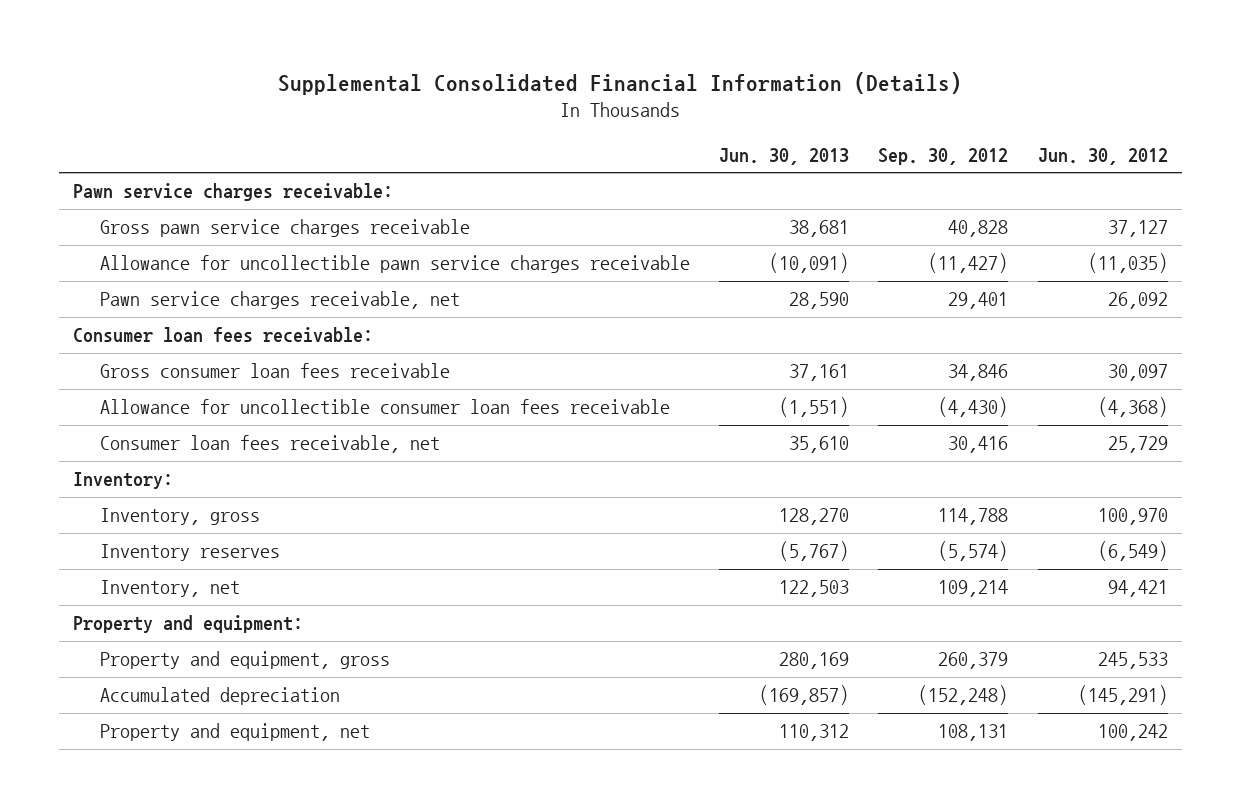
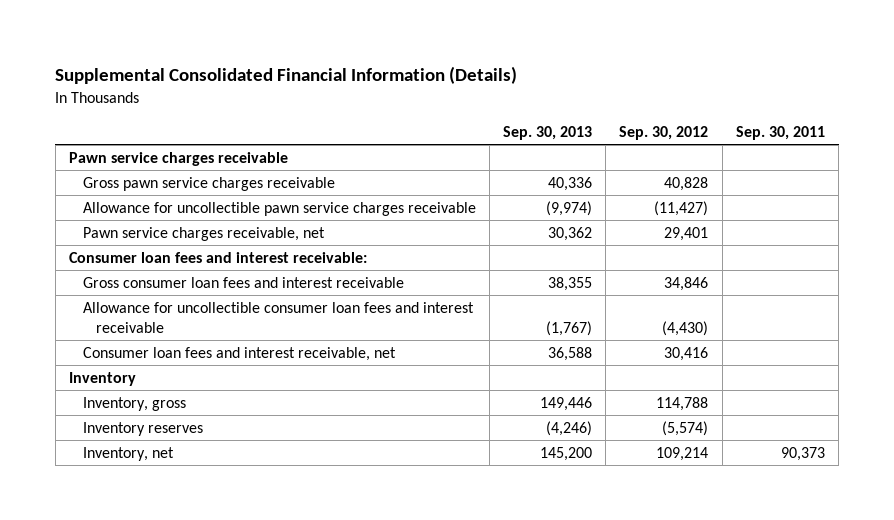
- | Jun. 30, 2013 | Sep. 30, 2012 | Jun. 30, 2012
+ | Sep. 30, 2013 | Sep. 30, 2012 | Sep. 30, 2011
- Pawn service charges receivable:
+ Pawn service charges receivable
- Consumer loan fees receivable:
- Gross consumer loan fees receivable | 37,161 | 34,846 | 30,097
- Allowance for uncollectible consumer loan fees receivable | (1,551) | (4,430) | (4,368)
- Consumer loan fees receivable, net | 35,610 | 30,416 | 25,729
- Inventory:
+ Consumer loan fees and interest receivable:
+ Gross consumer loan fees and interest receivable | 38,355 | 34,846 |
+ Allowance for uncollectible consumer loan fees and interest receivable | (1,767) | (4,430) |
+ Consumer loan fees and interest receivable, net | 36,588 | 30,416 |
+ Inventory
- Property and equipment:
- Property and equipment, gross | 280,169 | 260,379 | 245,533
- Accumulated depreciation | (169,857) | (152,248) | (145,291)
- Property and equipment, net | 110,312 | 108,131 | 100,242

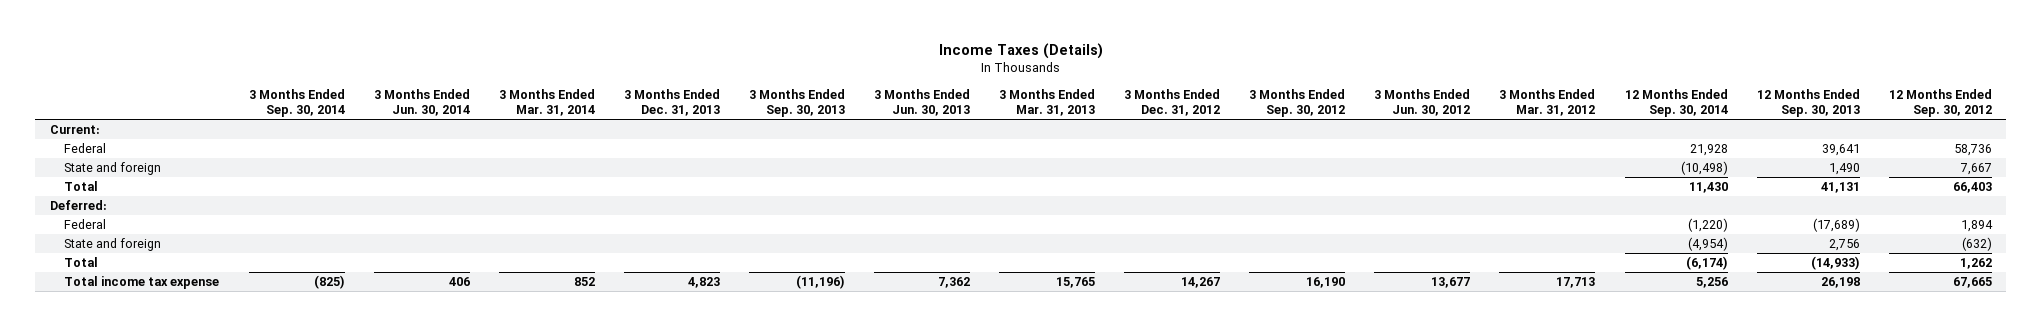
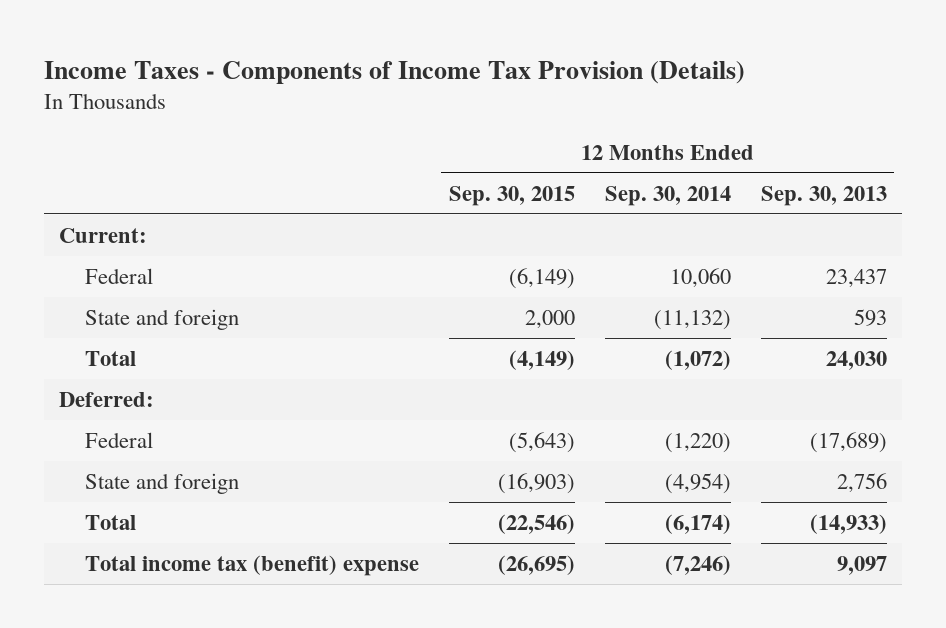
- Income Taxes (Details)
+ Income Taxes - Components of Income Tax Provision (Details)
- | 3 Months Ended Sep. 30, 2014 | 3 Months Ended Jun. 30, 2014 | 3 Months Ended Mar. 31, 2014 | 3 Months Ended Dec. 31, 2013 | 3 Months Ended Sep. 30, 2013 | 3 Months Ended Jun. 30, 2013 | 3 Months Ended Mar. 31, 2013 | 3 Months Ended Dec. 31, 2012 | 3 Months Ended Sep. 30, 2012 | 3 Months Ended Jun. 30, 2012 | 3 Months Ended Mar. 31, 2012 | 12 Months Ended Sep. 30, 2014 | 12 Months Ended Sep. 30, 2013 | 12 Months Ended Sep. 30, 2012
+ | 12 Months Ended Sep. 30, 2015 | 12 Months Ended Sep. 30, 2014 | 12 Months Ended Sep. 30, 2013
- Federal | | | | | | | | | | | | 21,928 | 39,641 | 58,736
- State and foreign | | | | | | | | | | | | (10,498) | 1,490 | 7,667
- Total | | | | | | | | | | | | 11,430 | 41,131 | 66,403
+ Federal | (6,149) | 10,060 | 23,437
+ State and foreign | 2,000 | (11,132) | 593
+ Total | (4,149) | (1,072) | 24,030
- Total income tax expense | (825) | 406 | 852 | 4,823 | (11,196) | 7,362 | 15,765 | 14,267 | 16,190 | 13,677 | 17,713 | 5,256 | 26,198 | 67,665
+ Total income tax (benefit) expense | (26,695) | (7,246) | 9,097

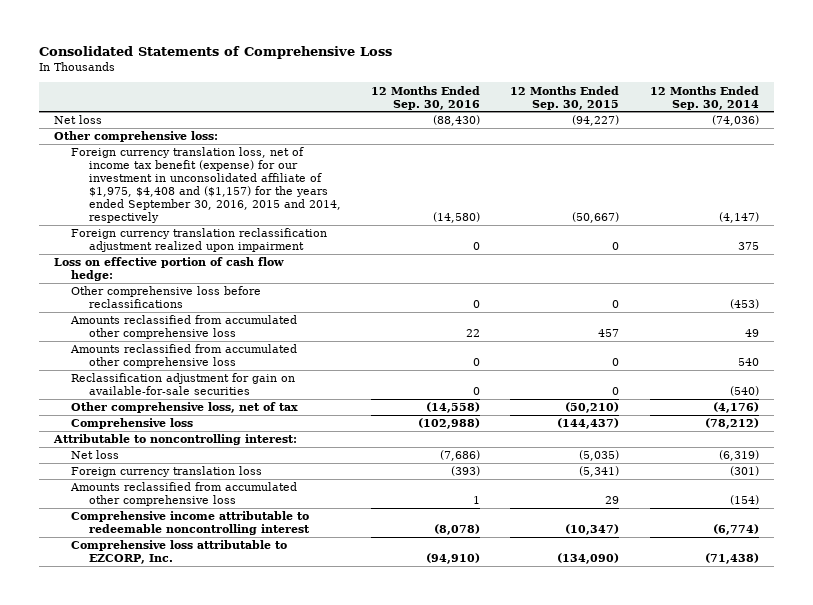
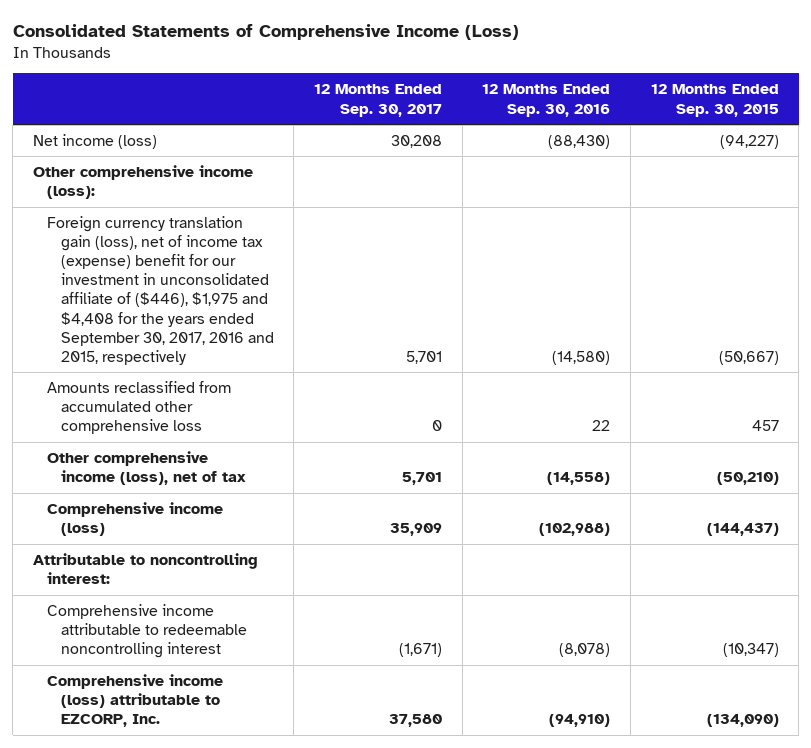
- Consolidated Statements of Comprehensive Loss
+ Consolidated Statements of Comprehensive Income (Loss)
- | 12 Months Ended Sep. 30, 2016 | 12 Months Ended Sep. 30, 2015 | 12 Months Ended Sep. 30, 2014
+ | 12 Months Ended Sep. 30, 2017 | 12 Months Ended Sep. 30, 2016 | 12 Months Ended Sep. 30, 2015
- Net loss | (88,430) | (94,227) | (74,036)
- Other comprehensive loss:
- Foreign currency translation loss, net of income tax benefit (expense) for our investment in unconsolidated affiliate of $1,975, $4,408 and ($1,157) for the years ended September 30, 2016, 2015 and 2014, respectively | (14,580) | (50,667) | (4,147)
- Foreign currency translation reclassification adjustment realized upon impairment | 0 | 0 | 375
- Loss on effective portion of cash flow hedge:
- Other comprehensive loss before reclassifications | 0 | 0 | (453)
+ Net income (loss) | 30,208 | (88,430) | (94,227)
+ Other comprehensive income (loss):
+ Foreign currency translation gain (loss), net of income tax (expense) benefit for our investment in unconsolidated affiliate of ($446), $1,975 and $4,408 for the years ended September 30, 2017, 2016 and 2015, respectively | 5,701 | (14,580) | (50,667)
- Amounts reclassified from accumulated other comprehensive loss | 0 | 0 | 540
- Reclassification adjustment for gain on available-for-sale securities | 0 | 0 | (540)
- Other comprehensive loss, net of tax | (14,558) | (50,210) | (4,176)
- Comprehensive loss | (102,988) | (144,437) | (78,212)
+ Other comprehensive income (loss), net of tax | 5,701 | (14,558) | (50,210)
+ Comprehensive income (loss) | 35,909 | (102,988) | (144,437)
- Net loss | (7,686) | (5,035) | (6,319)
- Foreign currency translation loss | (393) | (5,341) | (301)
- Amounts reclassified from accumulated other comprehensive loss | 1 | 29 | (154)
- Comprehensive loss attributable to EZCORP, Inc. | (94,910) | (134,090) | (71,438)
+ Comprehensive income (loss) attributable to EZCORP, Inc. | 37,580 | (94,910) | (134,090)

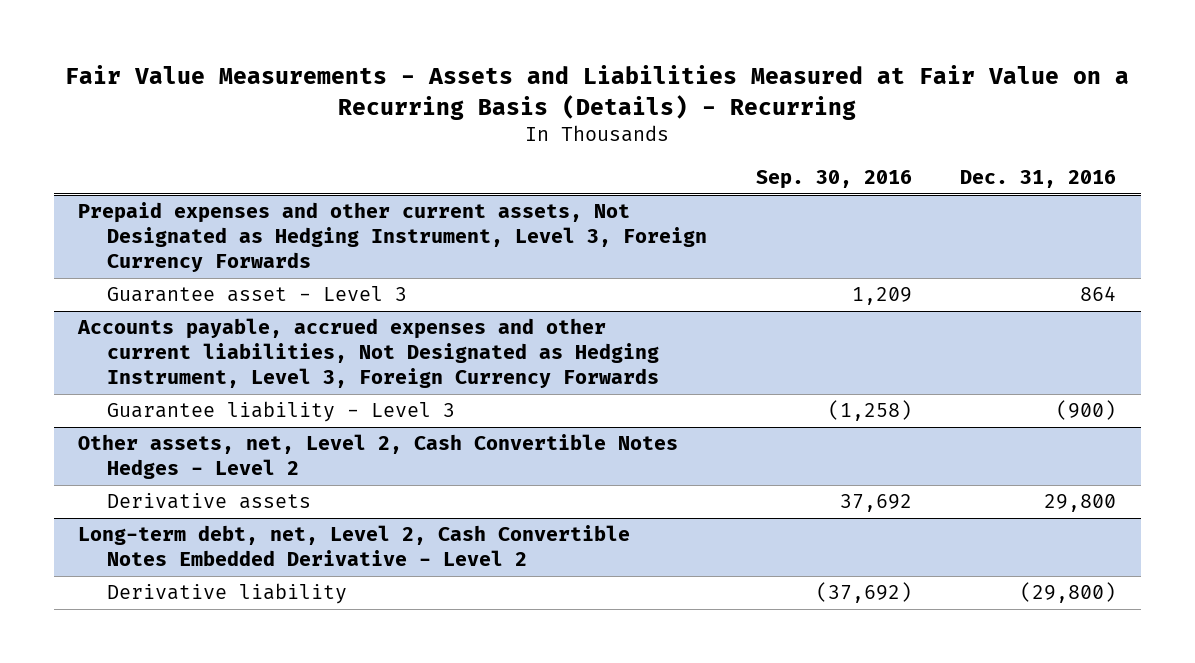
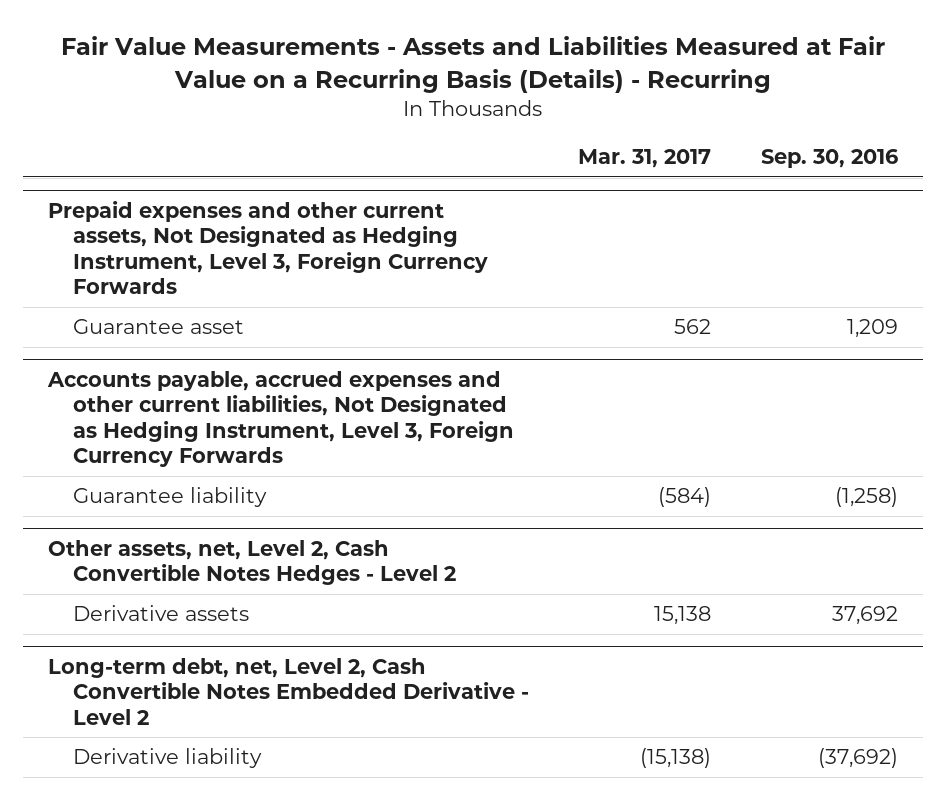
- | Sep. 30, 2016 | Dec. 31, 2016
+ | Mar. 31, 2017 | Sep. 30, 2016
@ Prepaid expenses and other current assets, Not Designated as Hedging Instrument, Level 3, Foreign Currency Forwards
- Guarantee asset - Level 3 | 1,209 | 864
+ Guarantee asset | 562 | 1,209
@ Accounts payable, accrued expenses and other current liabilities, Not Designated as Hedging Instrument, Level 3, Foreign Currency Forwards
- Guarantee liability - Level 3 | (1,258) | (900)
+ Guarantee liability | (584) | (1,258)

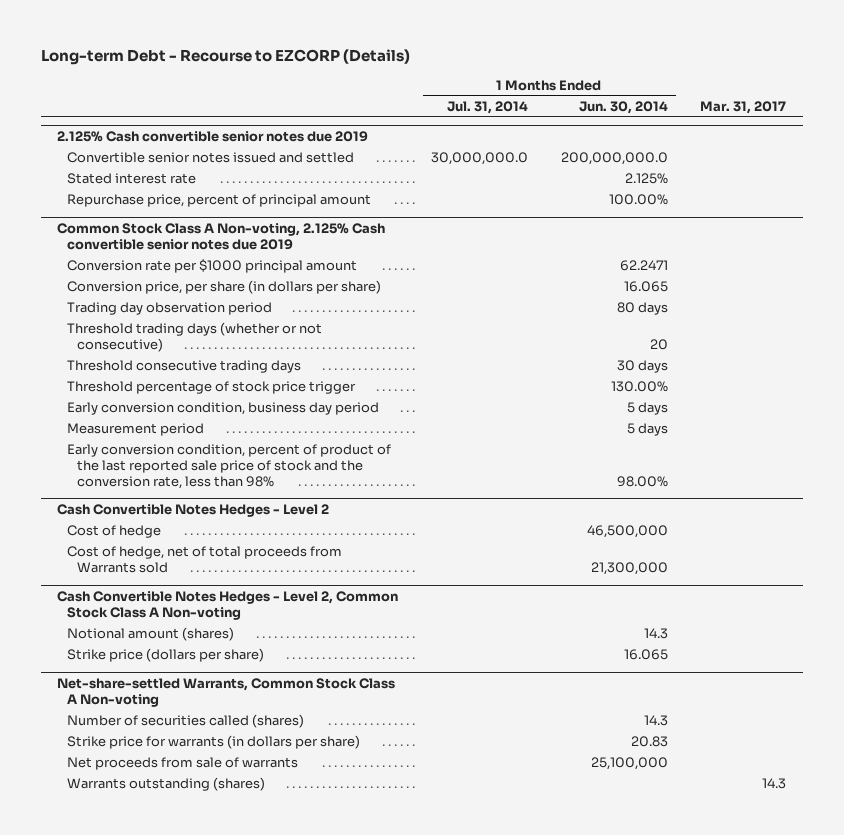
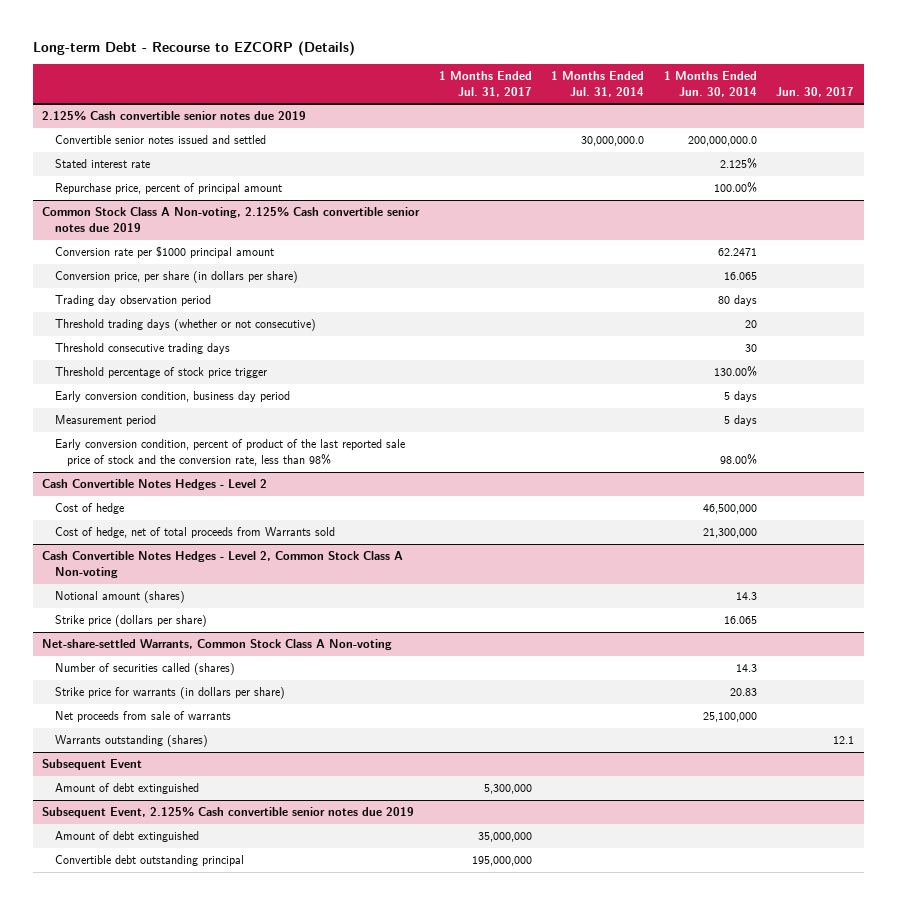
- | 1 Months Ended Jul. 31, 2014 | 1 Months Ended Jun. 30, 2014 | Mar. 31, 2017
+ | 1 Months Ended Jul. 31, 2017 | 1 Months Ended Jul. 31, 2014 | 1 Months Ended Jun. 30, 2014 | Jun. 30, 2017
@ Common Stock Class A Non-voting, 2.125% Cash convertible senior notes due 2019
- Threshold consecutive trading days | | 30 days |
+ Threshold consecutive trading days | | | 30 |
+ Subsequent Event
+ Amount of debt extinguished | 5,300,000 | | |
+ Subsequent Event, 2.125% Cash convertible senior notes due 2019
+ Amount of debt extinguished | 35,000,000 | | |
+ Convertible debt outstanding principal | 195,000,000 | | |

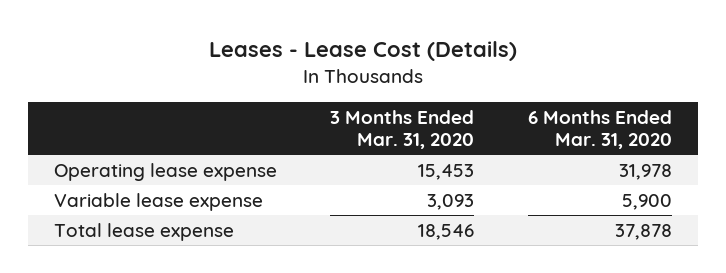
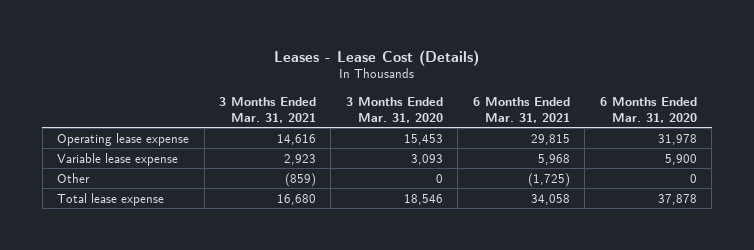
- | 3 Months Ended Mar. 31, 2020 | 6 Months Ended Mar. 31, 2020
+ | 3 Months Ended Mar. 31, 2021 | 3 Months Ended Mar. 31, 2020 | 6 Months Ended Mar. 31, 2021 | 6 Months Ended Mar. 31, 2020
+ Other | (859) | 0 | (1,725) | 0

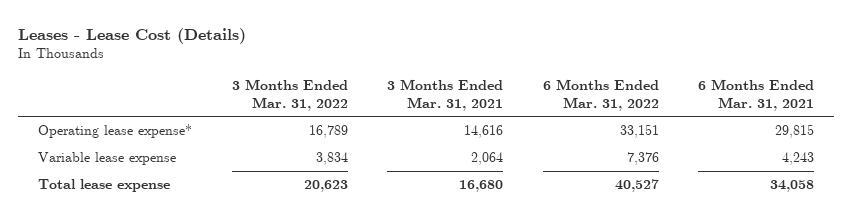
- | 3 Months Ended Mar. 31, 2021 | 3 Months Ended Mar. 31, 2020 | 6 Months Ended Mar. 31, 2021 | 6 Months Ended Mar. 31, 2020
+ | 3 Months Ended Mar. 31, 2022 | 3 Months Ended Mar. 31, 2021 | 6 Months Ended Mar. 31, 2022 | 6 Months Ended Mar. 31, 2021
- Operating lease expense | 14,616 | 15,453 | 29,815 | 31,978
- Variable lease expense | 2,923 | 3,093 | 5,968 | 5,900
- Other | (859) | 0 | (1,725) | 0
+ Operating lease expense* | 16,789 | 14,616 | 33,151 | 29,815
+ Variable lease expense | 3,834 | 2,064 | 7,376 | 4,243

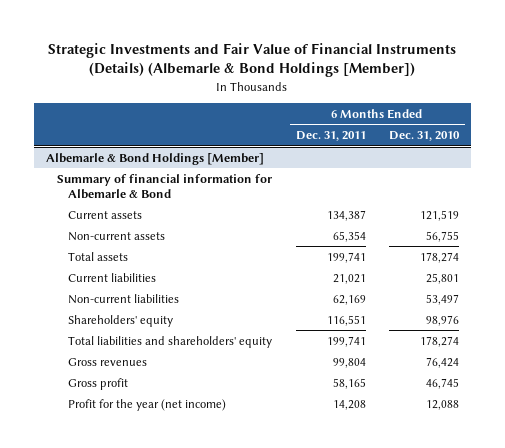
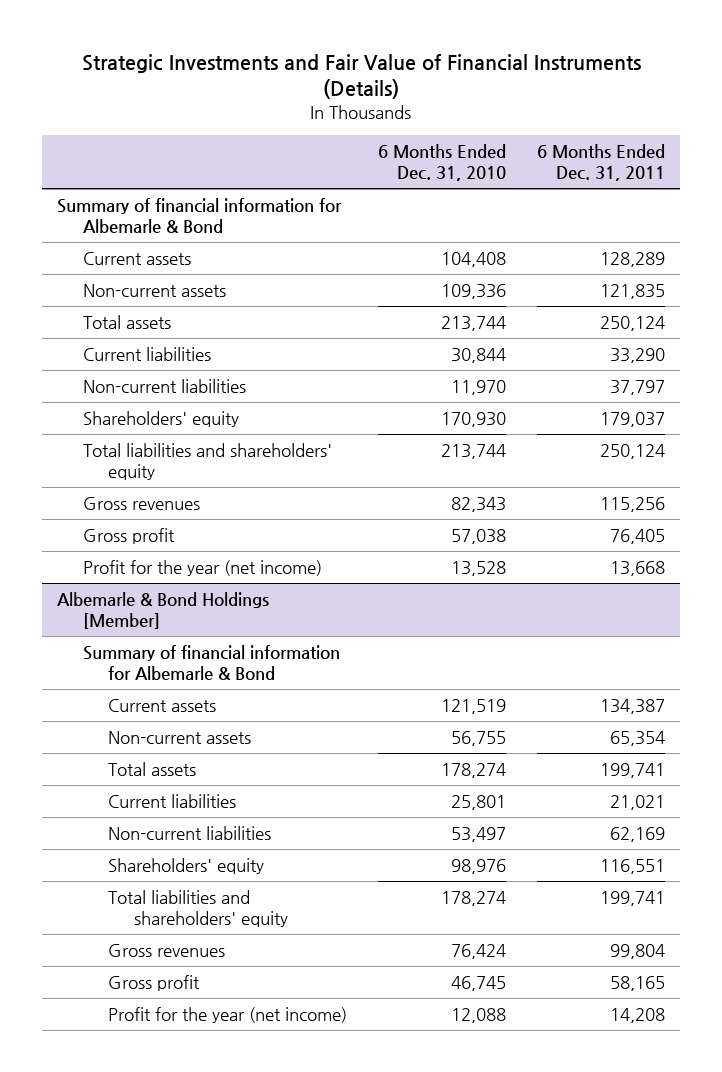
- Strategic Investments and Fair Value of Financial Instruments (Details) (Albemarle & Bond Holdings [Member])
+ Strategic Investments and Fair Value of Financial Instruments (Details)
- | 6 Months Ended Dec. 31, 2011 | 6 Months Ended Dec. 31, 2010
+ | 6 Months Ended Dec. 31, 2010 | 6 Months Ended Dec. 31, 2011
+ Summary of financial information for Albemarle & Bond
+ Current assets | 104,408 | 128,289
+ Non-current assets | 109,336 | 121,835
+ Total assets | 213,744 | 250,124
+ Current liabilities | 30,844 | 33,290
+ Non-current liabilities | 11,970 | 37,797
+ Shareholders' equity | 170,930 | 179,037
+ Total liabilities and shareholders' equity | 213,744 | 250,124
+ Gross revenues | 82,343 | 115,256
+ Gross profit | 57,038 | 76,405
+ Profit for the year (net income) | 13,528 | 13,668

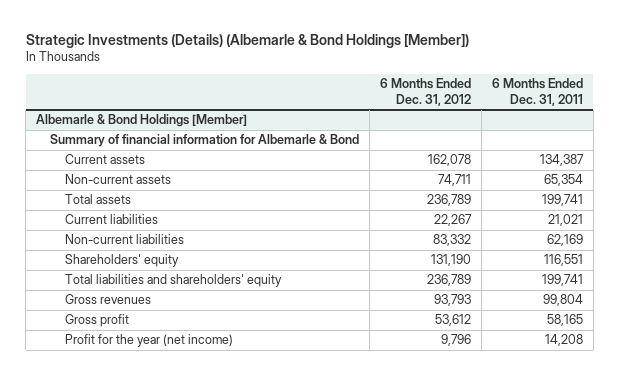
- Strategic Investments and Fair Value of Financial Instruments (Details)
+ Strategic Investments (Details) (Albemarle & Bond Holdings [Member])
- | 6 Months Ended Dec. 31, 2010 | 6 Months Ended Dec. 31, 2011
+ | 6 Months Ended Dec. 31, 2012 | 6 Months Ended Dec. 31, 2011
- Summary of financial information for Albemarle & Bond
- Current assets | 104,408 | 128,289
- Non-current assets | 109,336 | 121,835
- Total assets | 213,744 | 250,124
- Current liabilities | 30,844 | 33,290
- Non-current liabilities | 11,970 | 37,797
- Shareholders' equity | 170,930 | 179,037
- Total liabilities and shareholders' equity | 213,744 | 250,124
- Gross revenues | 82,343 | 115,256
- Gross profit | 57,038 | 76,405
- Profit for the year (net income) | 13,528 | 13,668

